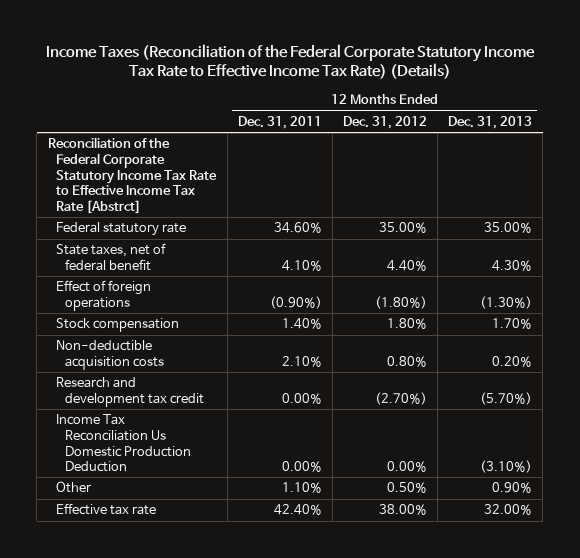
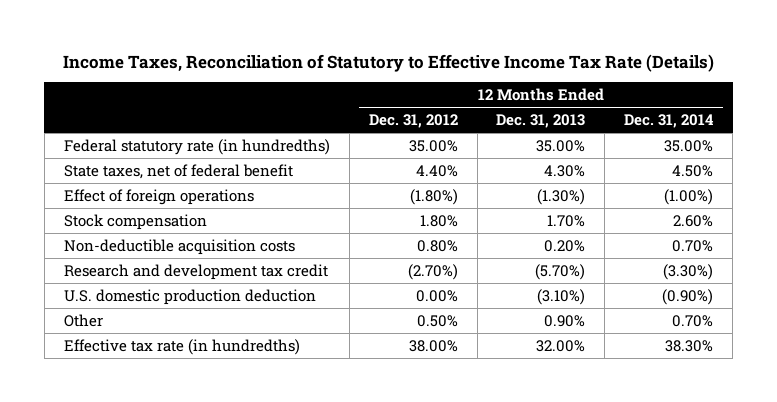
- Income Taxes (Reconciliation of the Federal Corporate Statutory Income Tax Rate to Effective Income Tax Rate) (Details)
+ Income Taxes, Reconciliation of Statutory to Effective Income Tax Rate (Details)
- | 12 Months Ended Dec. 31, 2011 | 12 Months Ended Dec. 31, 2012 | 12 Months Ended Dec. 31, 2013
+ | 12 Months Ended Dec. 31, 2012 | 12 Months Ended Dec. 31, 2013 | 12 Months Ended Dec. 31, 2014
- Reconciliation of the Federal Corporate Statutory Income Tax Rate to Effective Income Tax Rate [Abstrct]
- Federal statutory rate | 34.60% | 35.00% | 35.00%
+ Federal statutory rate (in hundredths) | 35.00% | 35.00% | 35.00%
- Income Tax Reconciliation Us Domestic Production Deduction | 0.00% | 0.00% | (3.10%)
+ U.S. domestic production deduction | 0.00% | (3.10%) | (0.90%)
- Effective tax rate | 42.40% | 38.00% | 32.00%
+ Effective tax rate (in hundredths) | 38.00% | 32.00% | 38.30%

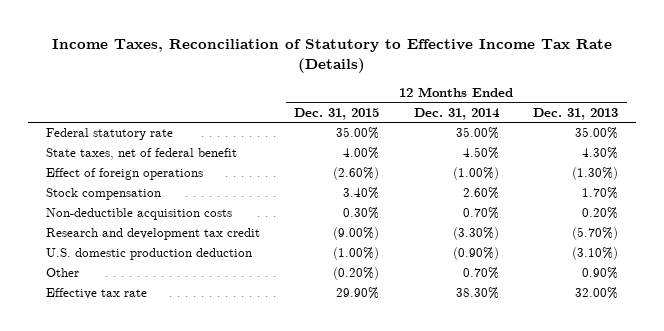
- | 12 Months Ended Dec. 31, 2012 | 12 Months Ended Dec. 31, 2013 | 12 Months Ended Dec. 31, 2014
+ | 12 Months Ended Dec. 31, 2015 | 12 Months Ended Dec. 31, 2014 | 12 Months Ended Dec. 31, 2013
- Federal statutory rate (in hundredths) | 35.00% | 35.00% | 35.00%
+ Federal statutory rate | 35.00% | 35.00% | 35.00%
- Effective tax rate (in hundredths) | 38.00% | 32.00% | 38.30%
+ Effective tax rate | 29.90% | 38.30% | 32.00%

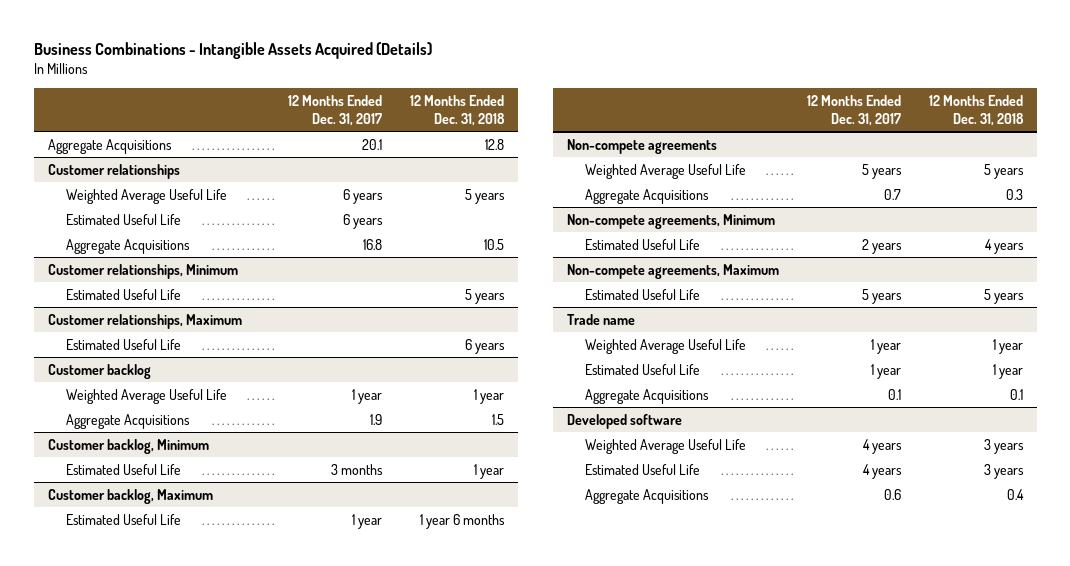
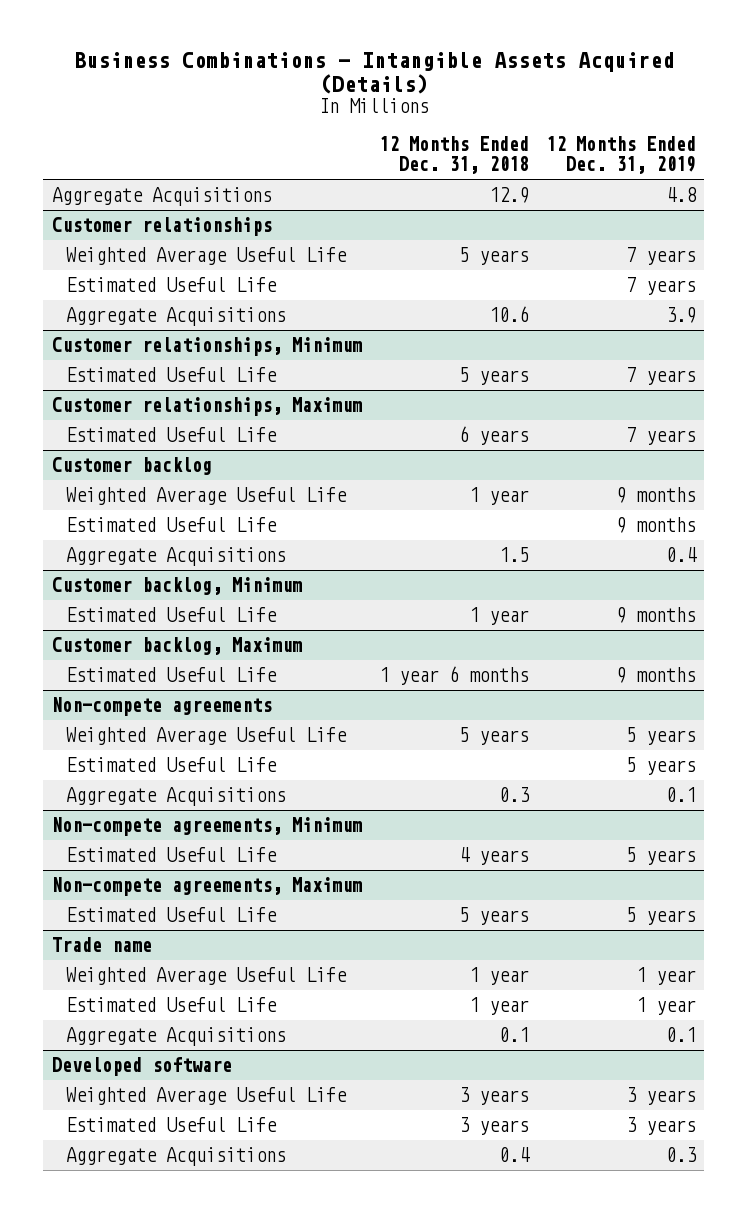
- | 12 Months Ended Dec. 31, 2017 | 12 Months Ended Dec. 31, 2018
+ | 12 Months Ended Dec. 31, 2018 | 12 Months Ended Dec. 31, 2019
- Aggregate Acquisitions | 20.1 | 12.8
+ Aggregate Acquisitions | 12.9 | 4.8
@ Customer relationships
- Aggregate Acquisitions | 16.8 | 10.5
+ Aggregate Acquisitions | 10.6 | 3.9
@ Customer backlog
+ Estimated Useful Life | | 9 months
@ Non-compete agreements
+ Estimated Useful Life | | 5 years

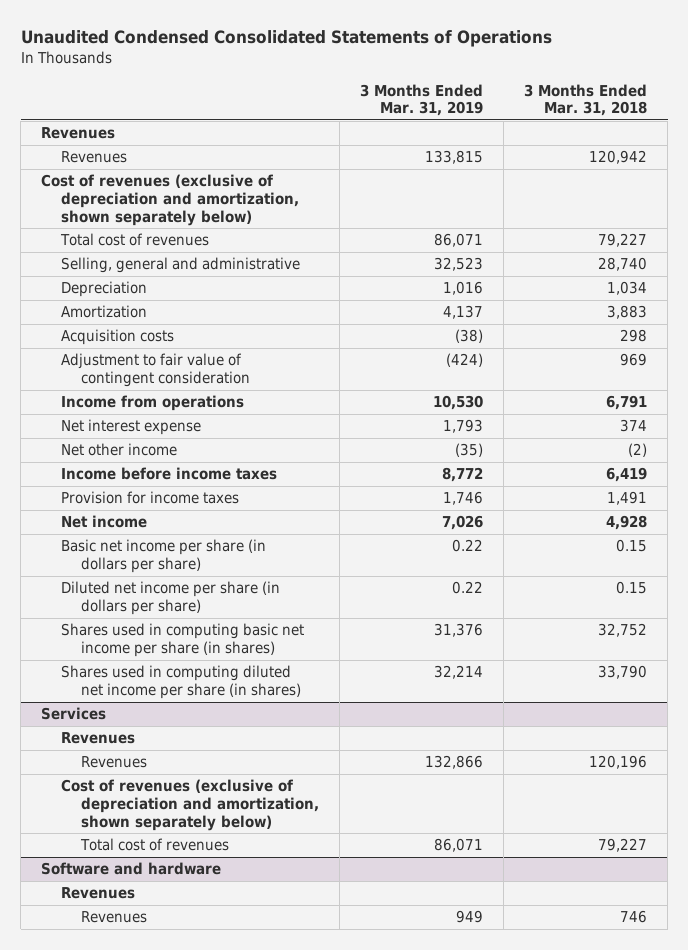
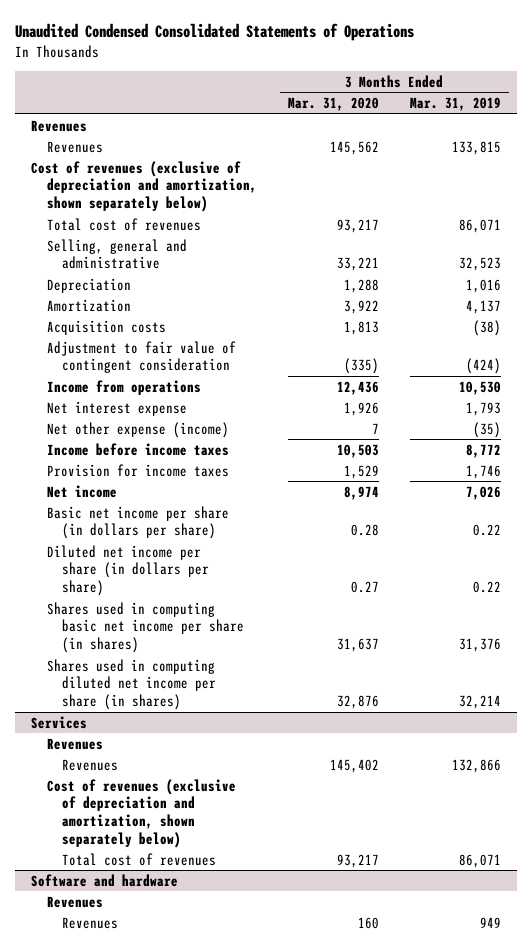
- | 3 Months Ended Mar. 31, 2019 | 3 Months Ended Mar. 31, 2018
+ | 3 Months Ended Mar. 31, 2020 | 3 Months Ended Mar. 31, 2019
- Net other income | (35) | (2)
+ Net other expense (income) | 7 | (35)

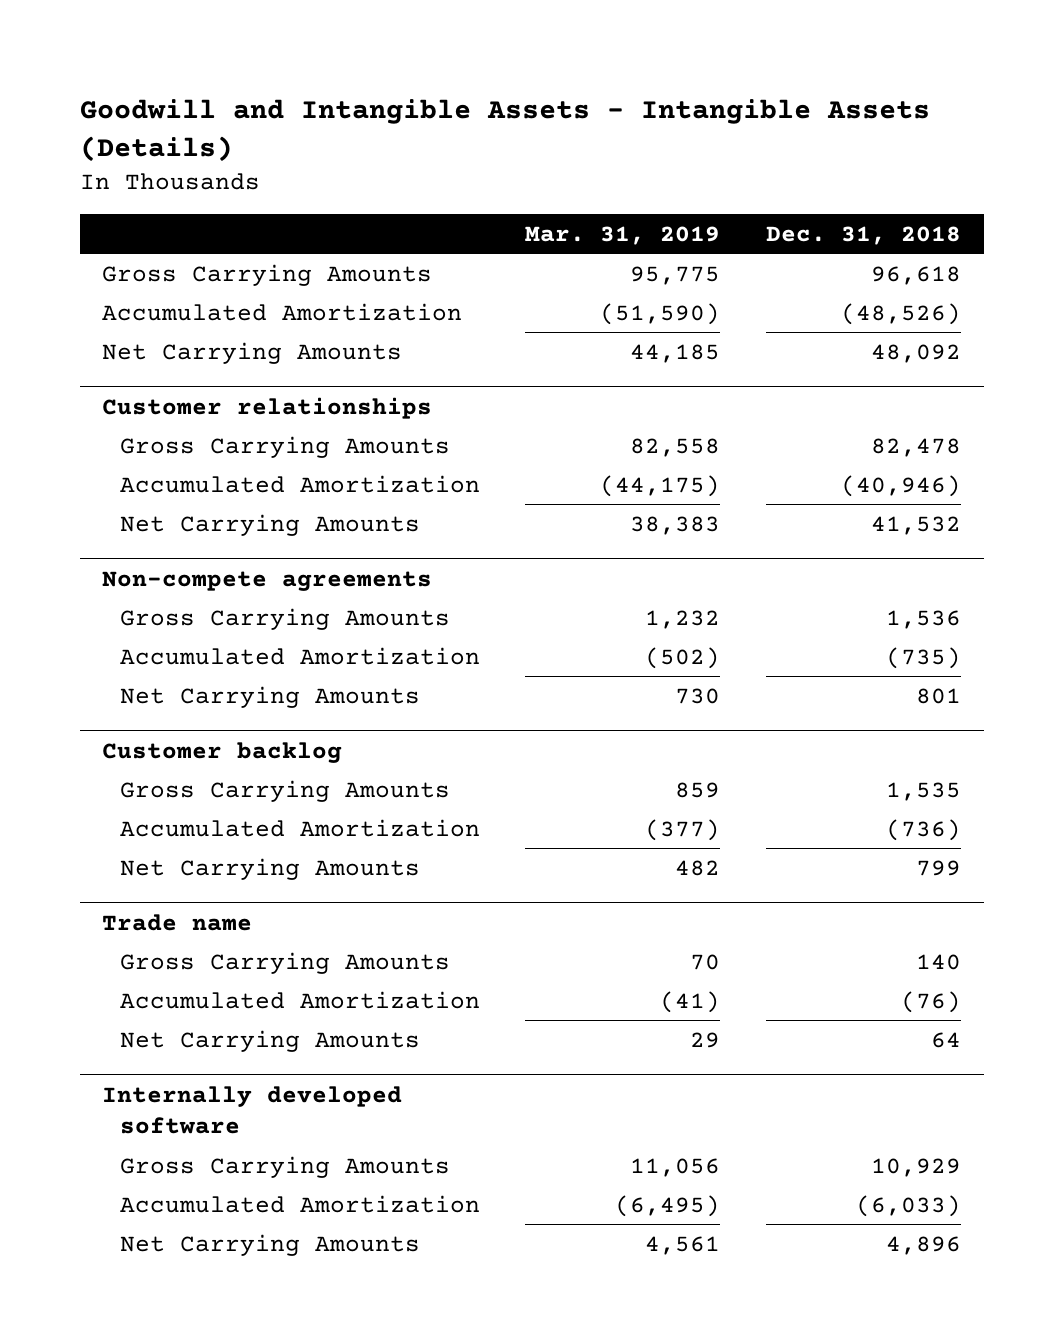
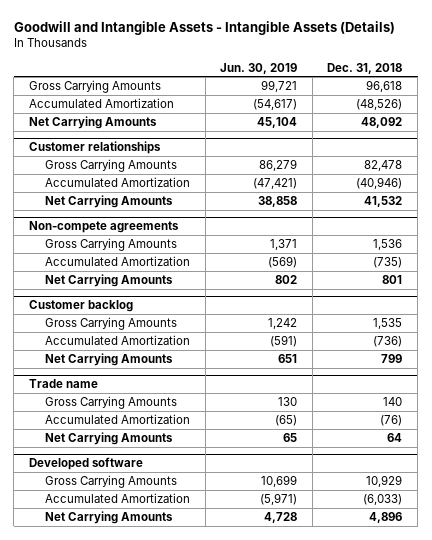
- | Mar. 31, 2019 | Dec. 31, 2018
+ | Jun. 30, 2019 | Dec. 31, 2018
- Internally developed software
+ Developed software

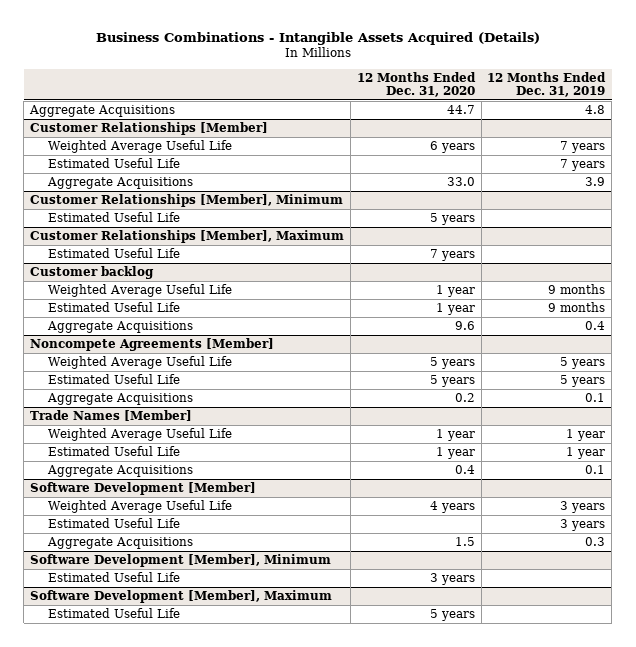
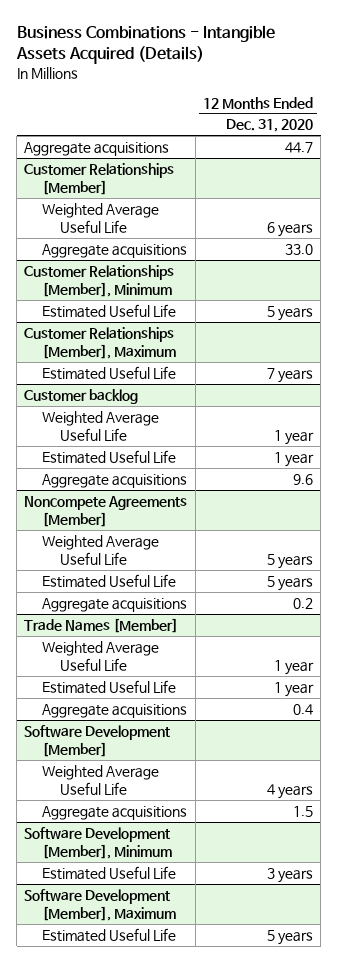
- | 12 Months Ended Dec. 31, 2020 | 12 Months Ended Dec. 31, 2019
+ | 12 Months Ended Dec. 31, 2020
- Aggregate Acquisitions | 44.7 | 4.8
+ Aggregate acquisitions | 44.7
@ Customer Relationships [Member]
- Estimated Useful Life | | 7 years
- Aggregate Acquisitions | 33.0 | 3.9
+ Aggregate acquisitions | 33.0
@ Customer backlog
- Aggregate Acquisitions | 9.6 | 0.4
+ Aggregate acquisitions | 9.6
@ Noncompete Agreements [Member]
- Aggregate Acquisitions | 0.2 | 0.1
+ Aggregate acquisitions | 0.2
@ Trade Names [Member]
- Aggregate Acquisitions | 0.4 | 0.1
+ Aggregate acquisitions | 0.4
@ Software Development [Member]
- Estimated Useful Life | | 3 years
- Aggregate Acquisitions | 1.5 | 0.3
+ Aggregate acquisitions | 1.5

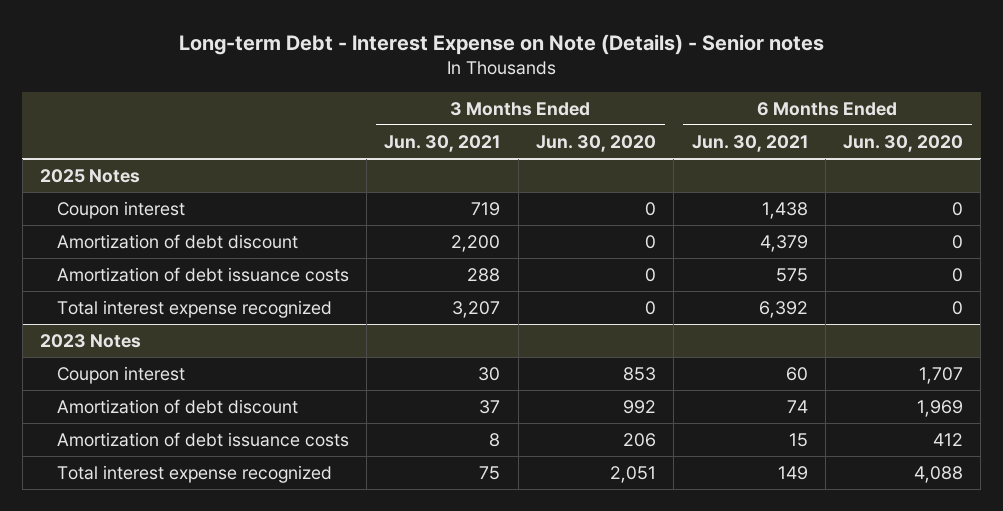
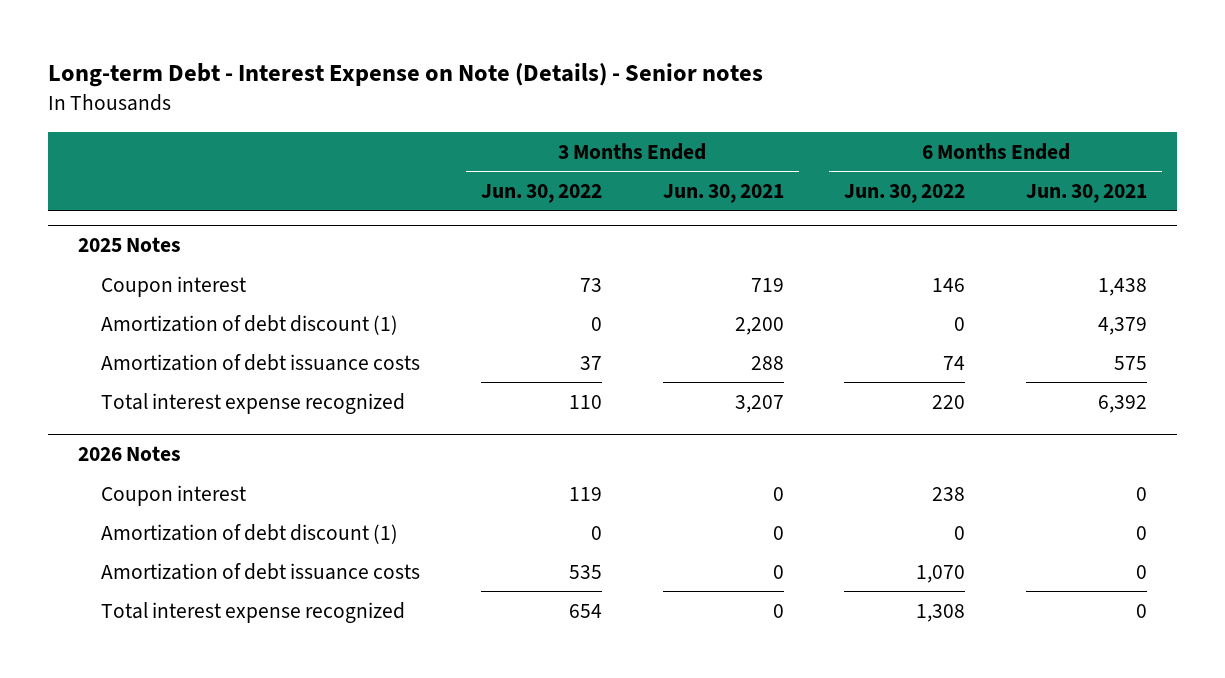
- | 3 Months Ended Jun. 30, 2021 | 3 Months Ended Jun. 30, 2020 | 6 Months Ended Jun. 30, 2021 | 6 Months Ended Jun. 30, 2020
+ | 3 Months Ended Jun. 30, 2022 | 3 Months Ended Jun. 30, 2021 | 6 Months Ended Jun. 30, 2022 | 6 Months Ended Jun. 30, 2021
@ 2025 Notes
- Amortization of debt discount | 2,200 | 0 | 4,379 | 0
+ Amortization of debt discount (1) | 0 | 2,200 | 0 | 4,379
- 2023 Notes
- Coupon interest | 30 | 853 | 60 | 1,707
- Amortization of debt discount | 37 | 992 | 74 | 1,969
- Amortization of debt issuance costs | 8 | 206 | 15 | 412
- Total interest expense recognized | 75 | 2,051 | 149 | 4,088
+ 2026 Notes
+ Coupon interest | 119 | 0 | 238 | 0
+ Amortization of debt discount (1) | 0 | 0 | 0 | 0
+ Amortization of debt issuance costs | 535 | 0 | 1,070 | 0
+ Total interest expense recognized | 654 | 0 | 1,308 | 0

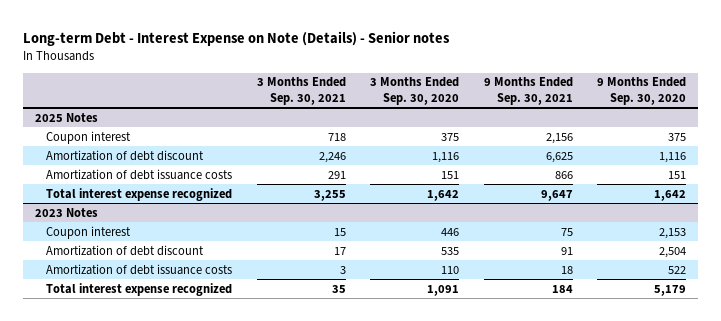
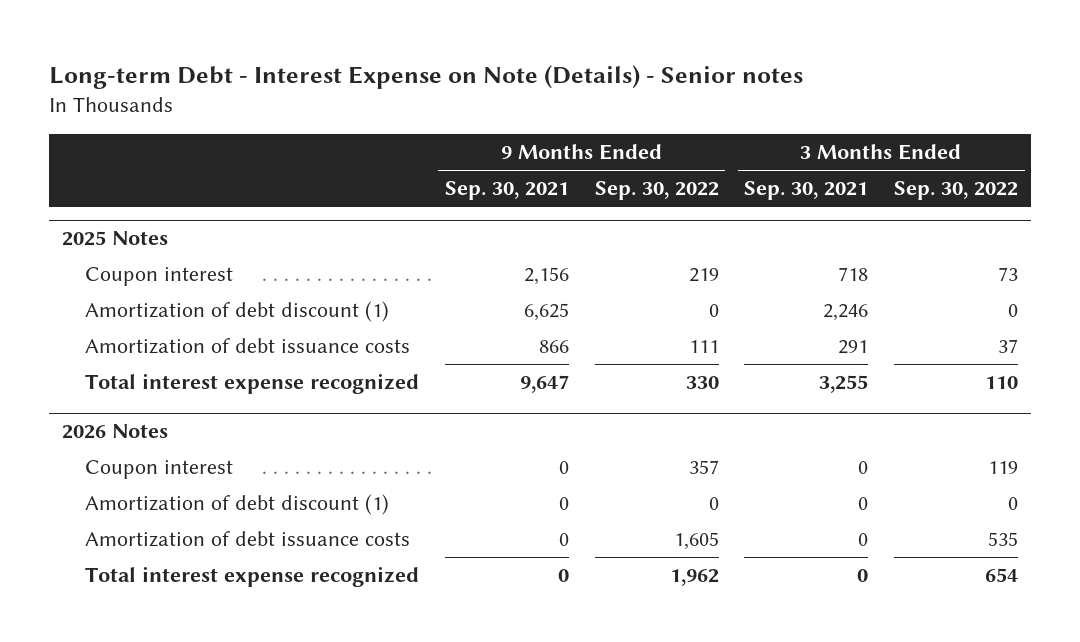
- | 3 Months Ended Sep. 30, 2021 | 3 Months Ended Sep. 30, 2020 | 9 Months Ended Sep. 30, 2021 | 9 Months Ended Sep. 30, 2020
+ | 9 Months Ended Sep. 30, 2021 | 9 Months Ended Sep. 30, 2022 | 3 Months Ended Sep. 30, 2021 | 3 Months Ended Sep. 30, 2022
@ 2025 Notes
- Amortization of debt discount | 2,246 | 1,116 | 6,625 | 1,116
+ Amortization of debt discount (1) | 6,625 | 0 | 2,246 | 0
- 2023 Notes
- Coupon interest | 15 | 446 | 75 | 2,153
- Amortization of debt discount | 17 | 535 | 91 | 2,504
- Amortization of debt issuance costs | 3 | 110 | 18 | 522
- Total interest expense recognized | 35 | 1,091 | 184 | 5,179
+ 2026 Notes
+ Coupon interest | 0 | 357 | 0 | 119
+ Amortization of debt discount (1) | 0 | 0 | 0 | 0
+ Amortization of debt issuance costs | 0 | 1,605 | 0 | 535
+ Total interest expense recognized | 0 | 1,962 | 0 | 654

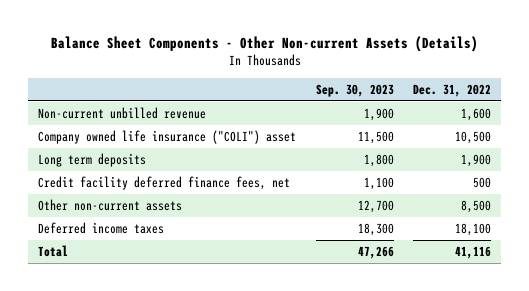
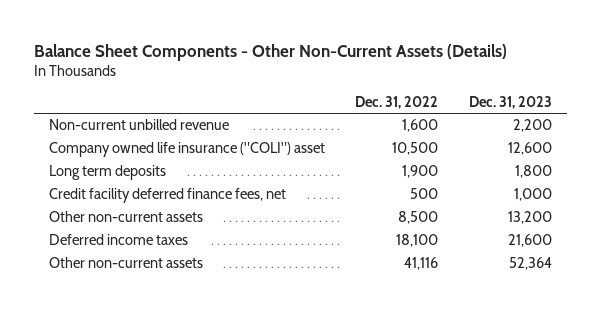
- Balance Sheet Components - Other Non-current Assets (Details)
+ Balance Sheet Components - Other Non-Current Assets (Details)
- | Sep. 30, 2023 | Dec. 31, 2022
+ | Dec. 31, 2022 | Dec. 31, 2023
- Total | 47,266 | 41,116
+ Other non-current assets | 41,116 | 52,364

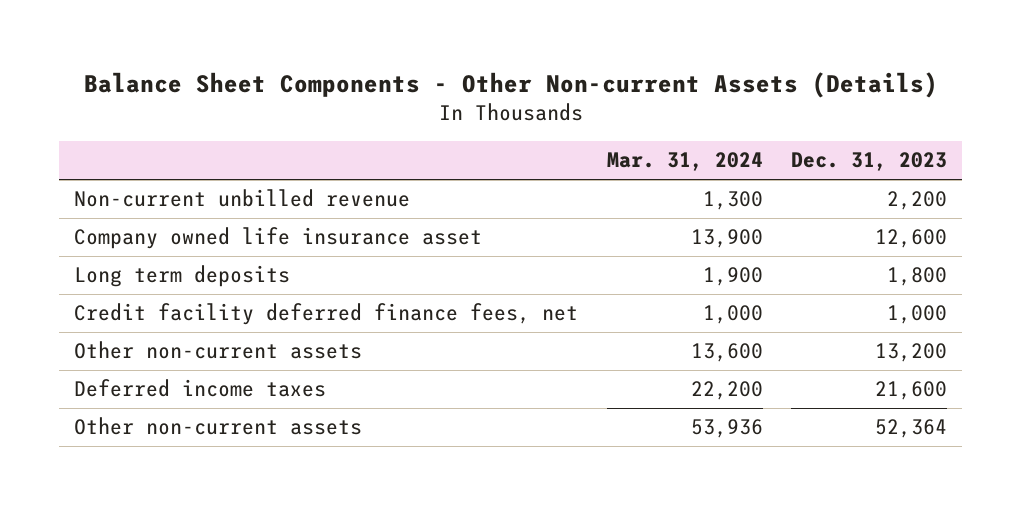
- Balance Sheet Components - Other Non-Current Assets (Details)
+ Balance Sheet Components - Other Non-current Assets (Details)
- | Dec. 31, 2022 | Dec. 31, 2023
+ | Mar. 31, 2024 | Dec. 31, 2023
- Company owned life insurance ("COLI") asset | 10,500 | 12,600
+ Company owned life insurance asset | 13,900 | 12,600

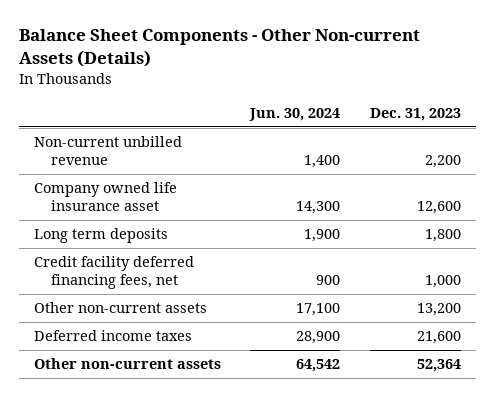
- | Mar. 31, 2024 | Dec. 31, 2023
+ | Jun. 30, 2024 | Dec. 31, 2023
- Credit facility deferred finance fees, net | 1,000 | 1,000
+ Credit facility deferred financing fees, net | 900 | 1,000

